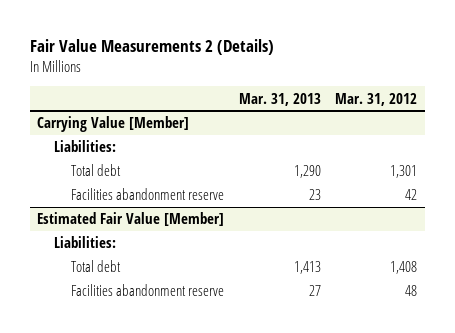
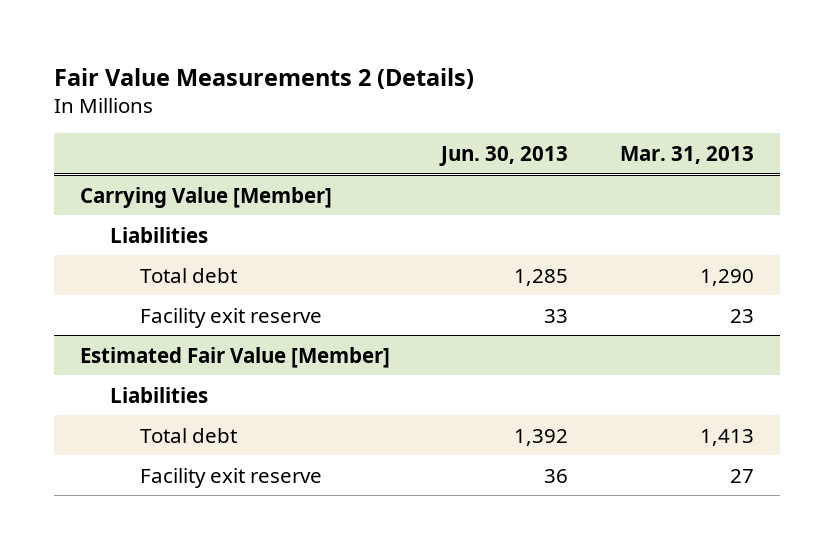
- | Mar. 31, 2013 | Mar. 31, 2012
+ | Jun. 30, 2013 | Mar. 31, 2013
@ Carrying Value [Member]
- Liabilities:
+ Liabilities
- Facilities abandonment reserve | 23 | 42
+ Facility exit reserve | 33 | 23
@ Estimated Fair Value [Member]
- Liabilities:
+ Liabilities
- Facilities abandonment reserve | 27 | 48
+ Facility exit reserve | 36 | 27

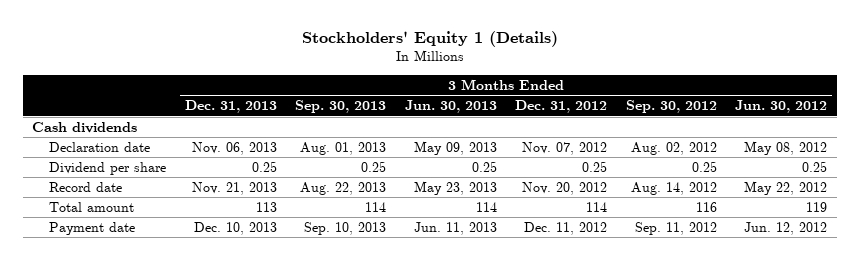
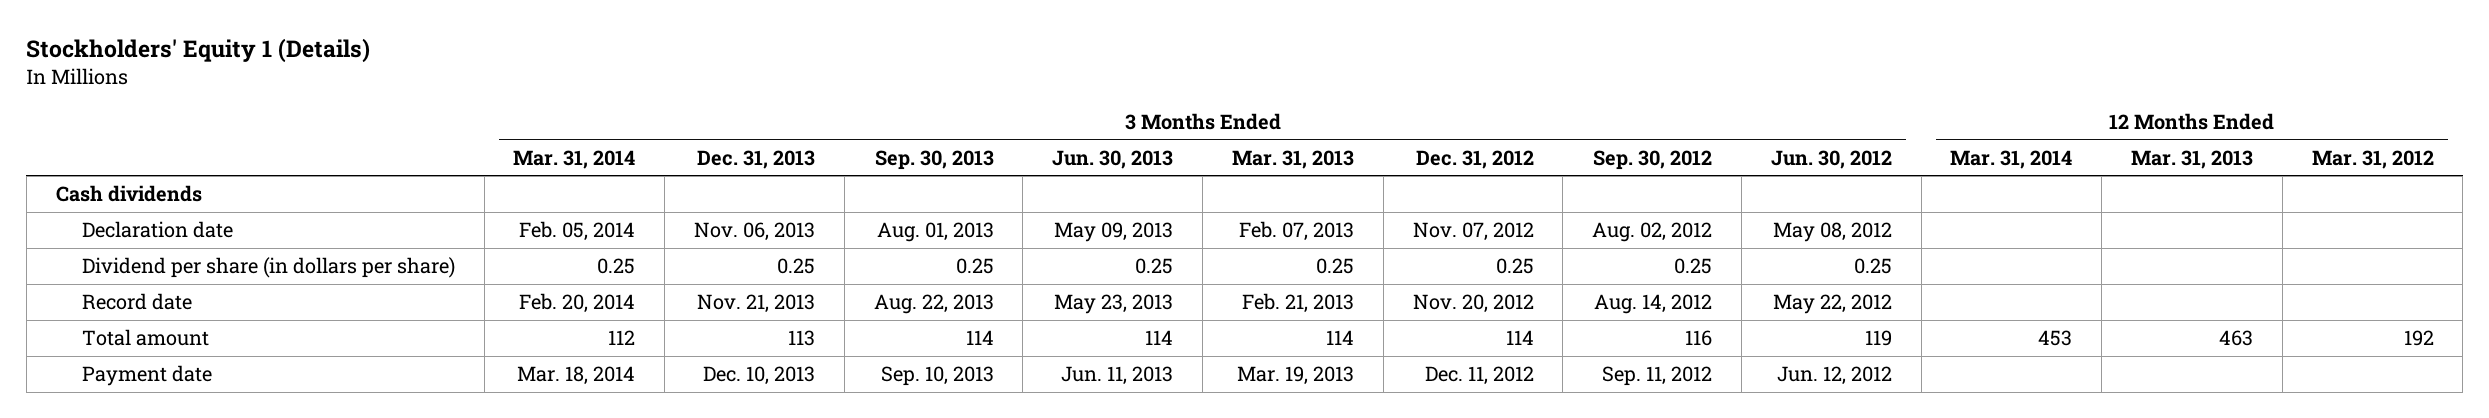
- | 3 Months Ended Dec. 31, 2013 | 3 Months Ended Sep. 30, 2013 | 3 Months Ended Jun. 30, 2013 | 3 Months Ended Dec. 31, 2012 | 3 Months Ended Sep. 30, 2012 | 3 Months Ended Jun. 30, 2012
+ | 3 Months Ended Mar. 31, 2014 | 3 Months Ended Dec. 31, 2013 | 3 Months Ended Sep. 30, 2013 | 3 Months Ended Jun. 30, 2013 | 3 Months Ended Mar. 31, 2013 | 3 Months Ended Dec. 31, 2012 | 3 Months Ended Sep. 30, 2012 | 3 Months Ended Jun. 30, 2012 | 12 Months Ended Mar. 31, 2014 | 12 Months Ended Mar. 31, 2013 | 12 Months Ended Mar. 31, 2012
- Dividend per share | 0.25 | 0.25 | 0.25 | 0.25 | 0.25 | 0.25
+ Dividend per share (in dollars per share) | 0.25 | 0.25 | 0.25 | 0.25 | 0.25 | 0.25 | 0.25 | 0.25 | | |

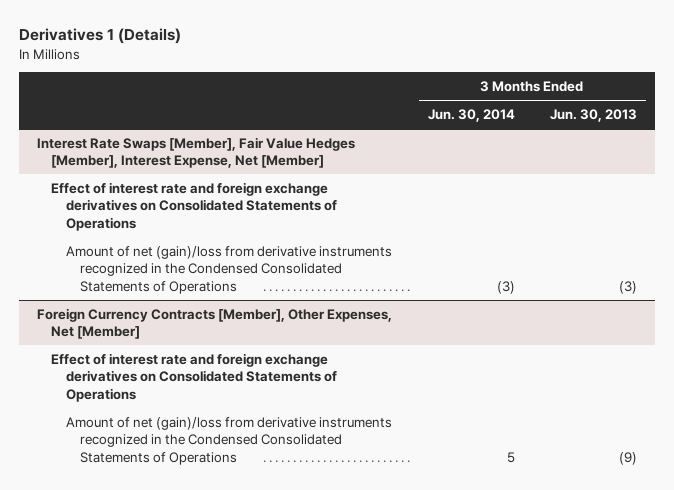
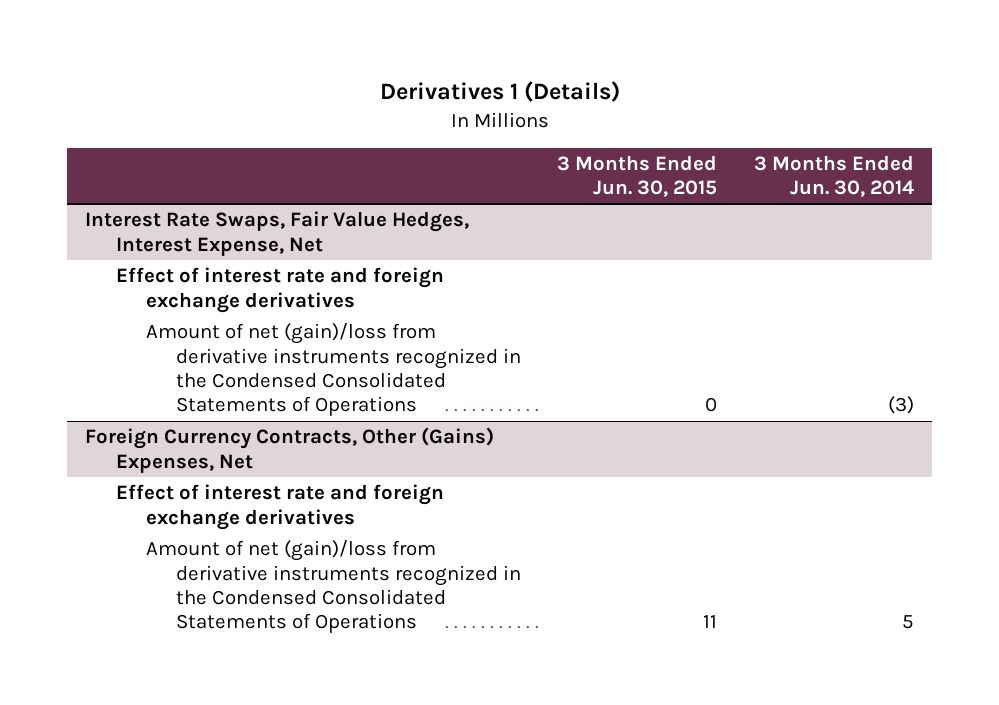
- | 3 Months Ended Jun. 30, 2014 | 3 Months Ended Jun. 30, 2013
+ | 3 Months Ended Jun. 30, 2015 | 3 Months Ended Jun. 30, 2014
- Interest Rate Swaps [Member], Fair Value Hedges [Member], Interest Expense, Net [Member]
- Effect of interest rate and foreign exchange derivatives on Consolidated Statements of Operations
+ Interest Rate Swaps, Fair Value Hedges, Interest Expense, Net
+ Effect of interest rate and foreign exchange derivatives
- Foreign Currency Contracts [Member], Other Expenses, Net [Member]
- Effect of interest rate and foreign exchange derivatives on Consolidated Statements of Operations
+ Foreign Currency Contracts, Other (Gains) Expenses, Net
+ Effect of interest rate and foreign exchange derivatives

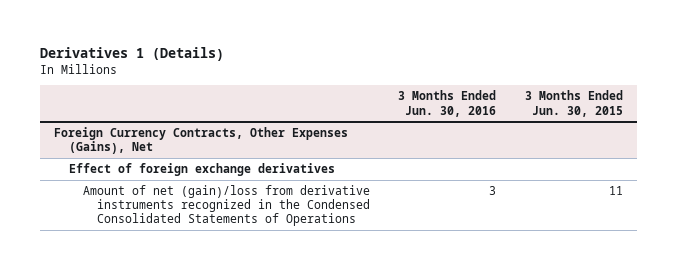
- | 3 Months Ended Jun. 30, 2015 | 3 Months Ended Jun. 30, 2014
+ | 3 Months Ended Jun. 30, 2016 | 3 Months Ended Jun. 30, 2015
- Interest Rate Swaps, Fair Value Hedges, Interest Expense, Net
- Effect of interest rate and foreign exchange derivatives
- Amount of net (gain)/loss from derivative instruments recognized in the Condensed Consolidated Statements of Operations | 0 | (3)
- Foreign Currency Contracts, Other (Gains) Expenses, Net
- Effect of interest rate and foreign exchange derivatives
+ Foreign Currency Contracts, Other Expenses (Gains), Net
+ Effect of foreign exchange derivatives

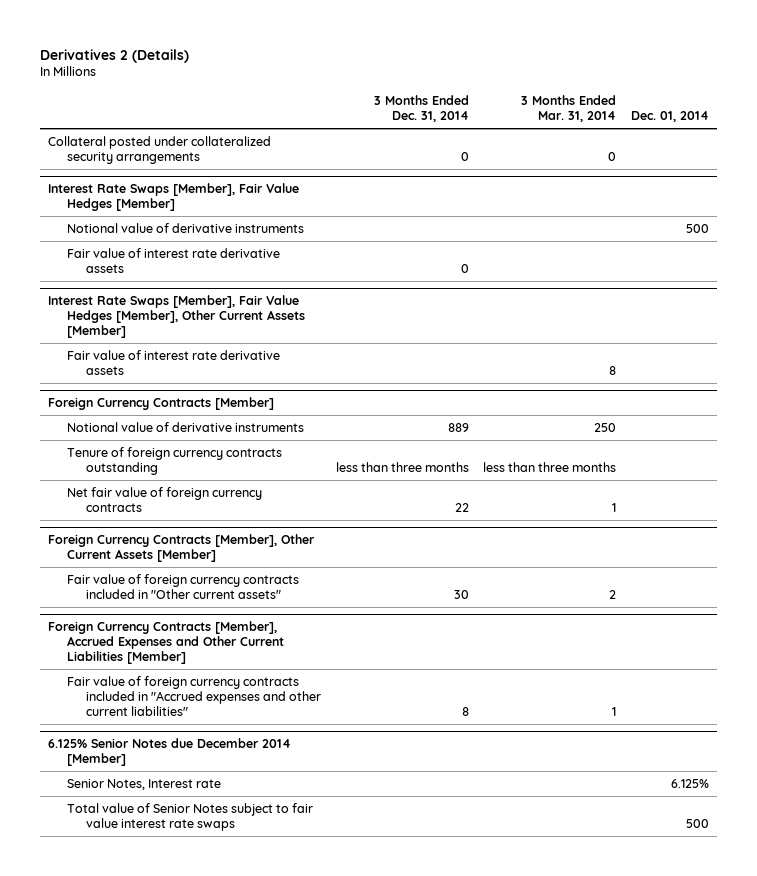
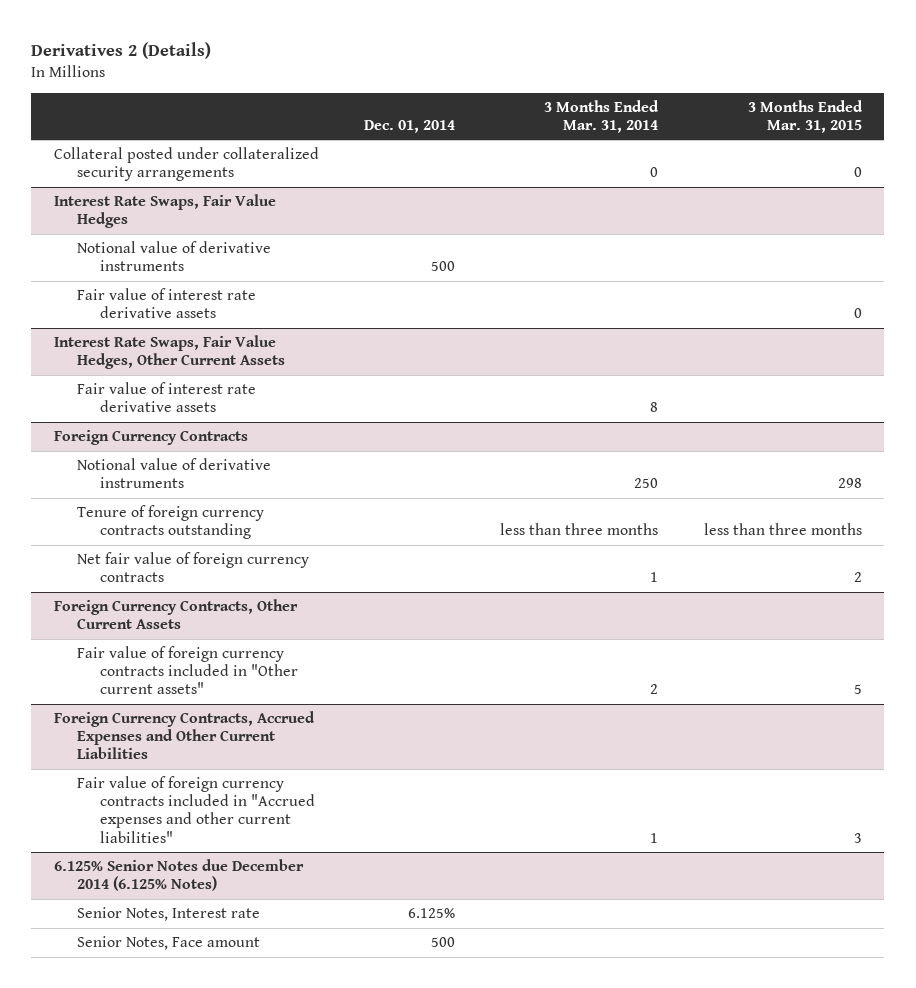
- | 3 Months Ended Dec. 31, 2014 | 3 Months Ended Mar. 31, 2014 | Dec. 01, 2014
+ | Dec. 01, 2014 | 3 Months Ended Mar. 31, 2014 | 3 Months Ended Mar. 31, 2015
- Interest Rate Swaps [Member], Fair Value Hedges [Member]
+ Interest Rate Swaps, Fair Value Hedges
- Interest Rate Swaps [Member], Fair Value Hedges [Member], Other Current Assets [Member]
+ Interest Rate Swaps, Fair Value Hedges, Other Current Assets
- Foreign Currency Contracts [Member]
+ Foreign Currency Contracts
- Foreign Currency Contracts [Member], Other Current Assets [Member]
+ Foreign Currency Contracts, Other Current Assets
- Foreign Currency Contracts [Member], Accrued Expenses and Other Current Liabilities [Member]
+ Foreign Currency Contracts, Accrued Expenses and Other Current Liabilities
- 6.125% Senior Notes due December 2014 [Member]
+ 6.125% Senior Notes due December 2014 (6.125% Notes)
- Total value of Senior Notes subject to fair value interest rate swaps | | | 500
+ Senior Notes, Face amount | 500 | |

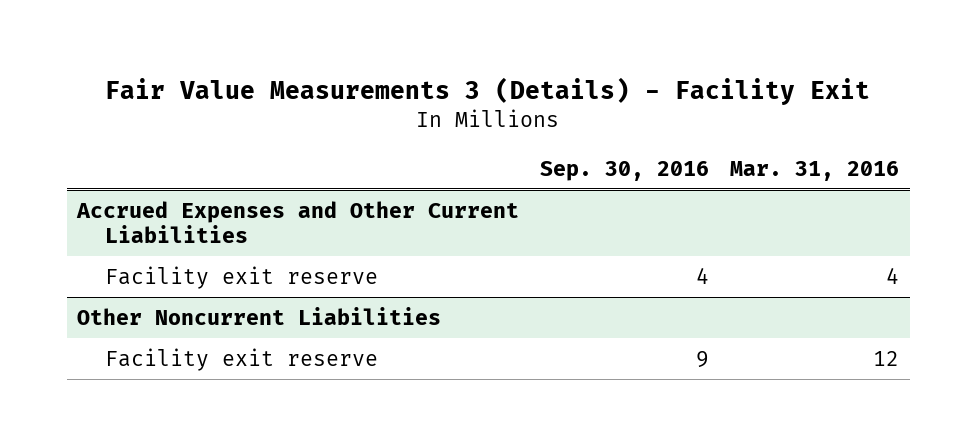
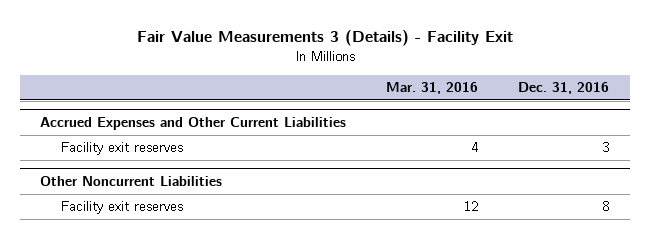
- | Sep. 30, 2016 | Mar. 31, 2016
+ | Mar. 31, 2016 | Dec. 31, 2016
@ Accrued Expenses and Other Current Liabilities
- Facility exit reserve | 4 | 4
+ Facility exit reserves | 4 | 3
@ Other Noncurrent Liabilities
- Facility exit reserve | 9 | 12
+ Facility exit reserves | 12 | 8

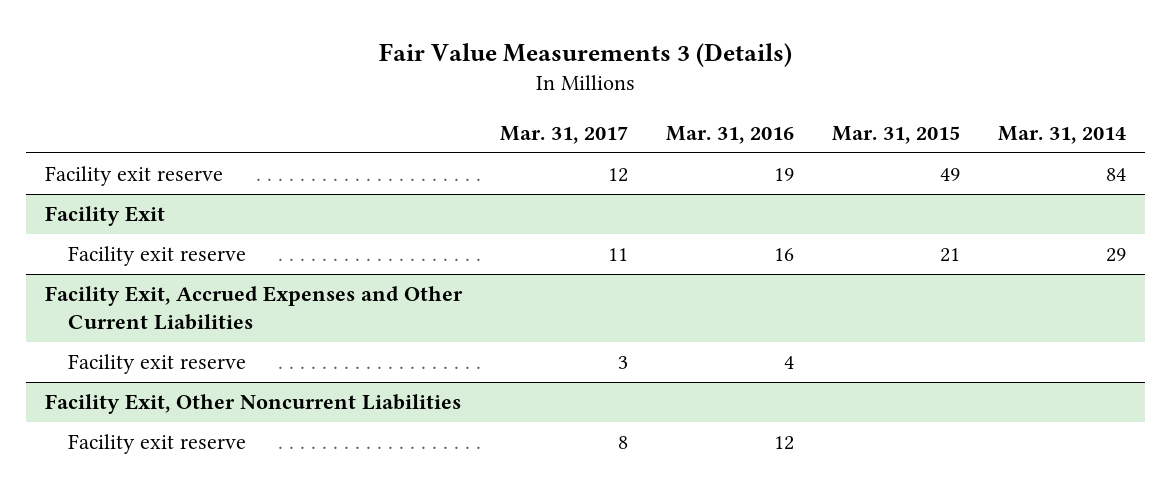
- Fair Value Measurements 3 (Details) - Facility Exit
+ Fair Value Measurements 3 (Details)
- | Mar. 31, 2016 | Dec. 31, 2016
+ | Mar. 31, 2017 | Mar. 31, 2016 | Mar. 31, 2015 | Mar. 31, 2014
- Accrued Expenses and Other Current Liabilities
- Facility exit reserves | 4 | 3
- Other Noncurrent Liabilities
- Facility exit reserves | 12 | 8
+ Facility exit reserve | 12 | 19 | 49 | 84
+ Facility Exit
+ Facility exit reserve | 11 | 16 | 21 | 29
+ Facility Exit, Accrued Expenses and Other Current Liabilities
+ Facility exit reserve | 3 | 4 | |
+ Facility Exit, Other Noncurrent Liabilities
+ Facility exit reserve | 8 | 12 | |

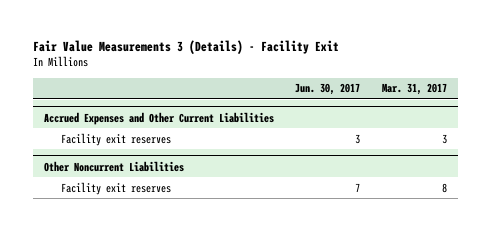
- Fair Value Measurements 3 (Details)
+ Fair Value Measurements 3 (Details) - Facility Exit
- | Mar. 31, 2017 | Mar. 31, 2016 | Mar. 31, 2015 | Mar. 31, 2014
+ | Jun. 30, 2017 | Mar. 31, 2017
- Facility exit reserve | 12 | 19 | 49 | 84
- Facility Exit
- Facility exit reserve | 11 | 16 | 21 | 29
- Facility Exit, Accrued Expenses and Other Current Liabilities
- Facility exit reserve | 3 | 4 | |
- Facility Exit, Other Noncurrent Liabilities
- Facility exit reserve | 8 | 12 | |
+ Accrued Expenses and Other Current Liabilities
+ Facility exit reserves | 3 | 3
+ Other Noncurrent Liabilities
+ Facility exit reserves | 7 | 8

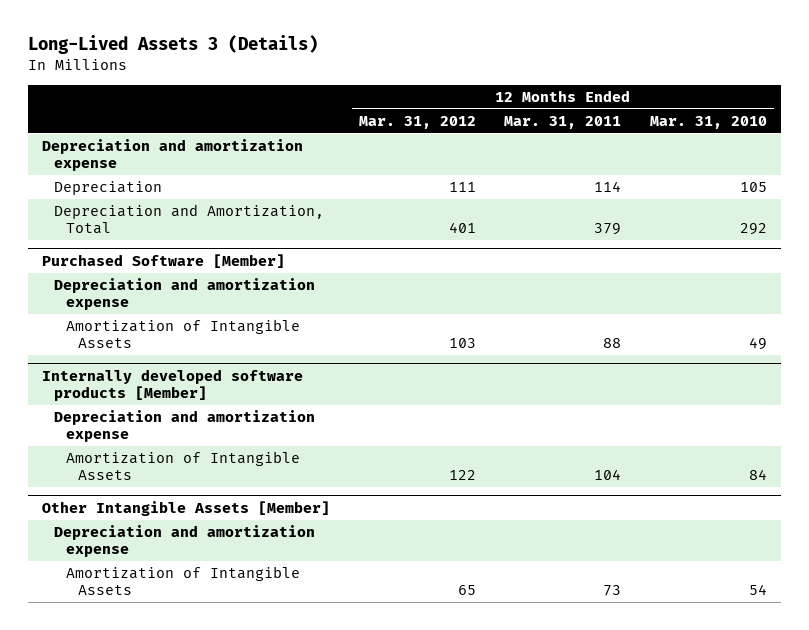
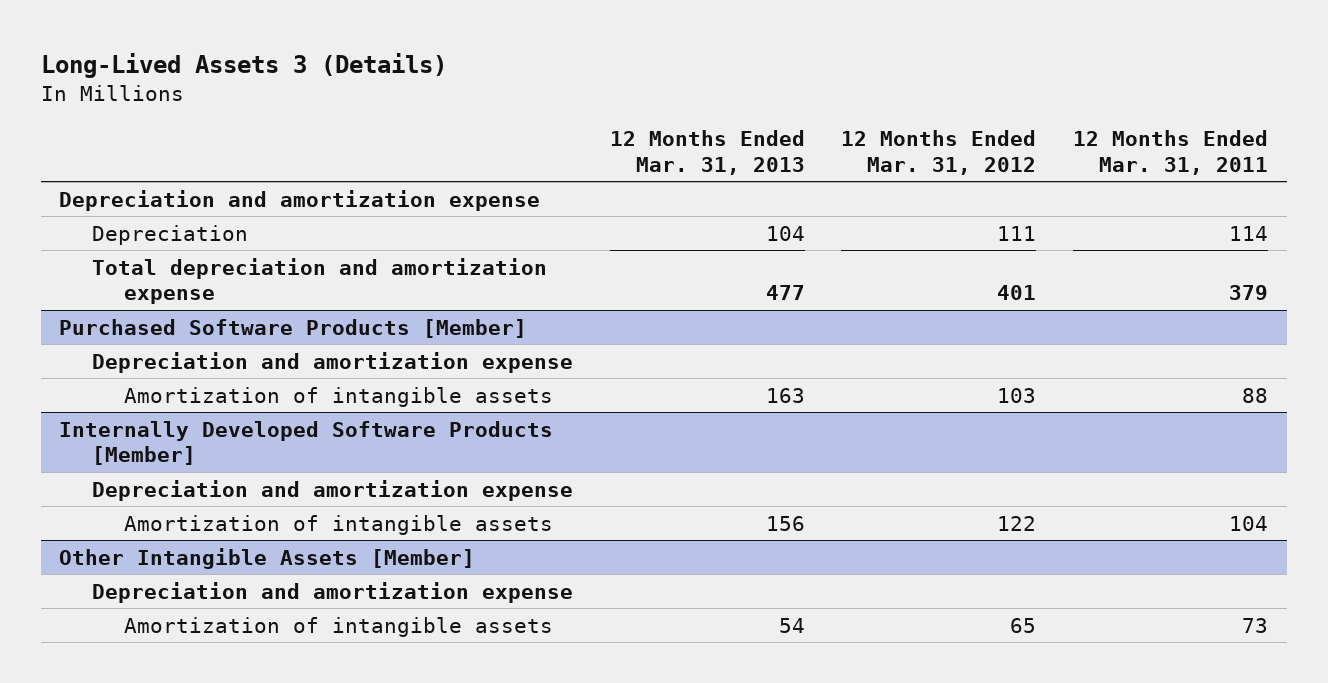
- | 12 Months Ended Mar. 31, 2012 | 12 Months Ended Mar. 31, 2011 | 12 Months Ended Mar. 31, 2010
+ | 12 Months Ended Mar. 31, 2013 | 12 Months Ended Mar. 31, 2012 | 12 Months Ended Mar. 31, 2011
- Depreciation and Amortization, Total | 401 | 379 | 292
- Purchased Software [Member]
+ Total depreciation and amortization expense | 477 | 401 | 379
+ Purchased Software Products [Member]
- Amortization of Intangible Assets | 103 | 88 | 49
- Internally developed software products [Member]
+ Amortization of intangible assets | 163 | 103 | 88
+ Internally Developed Software Products [Member]
- Amortization of Intangible Assets | 122 | 104 | 84
+ Amortization of intangible assets | 156 | 122 | 104
@ Other Intangible Assets [Member]
- Amortization of Intangible Assets | 65 | 73 | 54
+ Amortization of intangible assets | 54 | 65 | 73

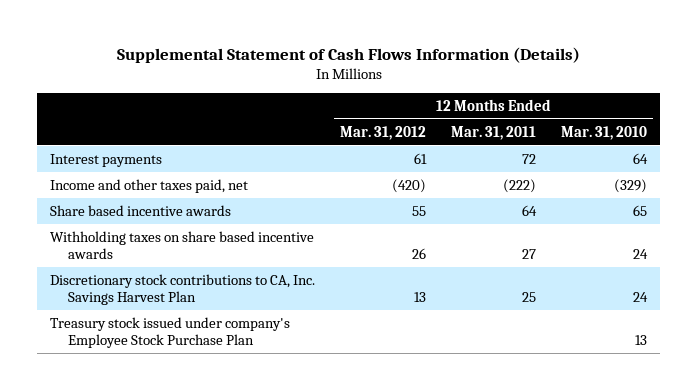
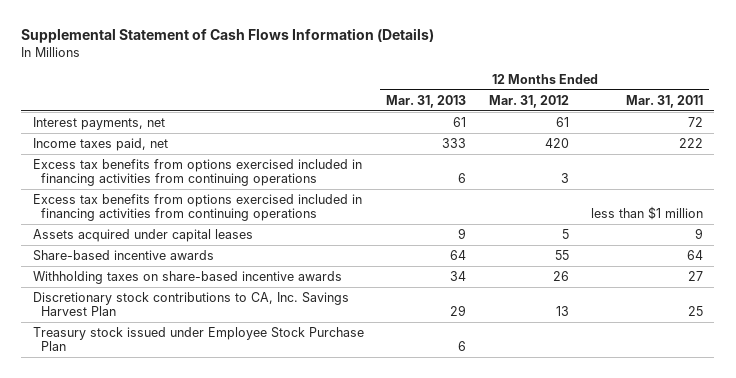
- | 12 Months Ended Mar. 31, 2012 | 12 Months Ended Mar. 31, 2011 | 12 Months Ended Mar. 31, 2010
+ | 12 Months Ended Mar. 31, 2013 | 12 Months Ended Mar. 31, 2012 | 12 Months Ended Mar. 31, 2011
- Interest payments | 61 | 72 | 64
- Income and other taxes paid, net | (420) | (222) | (329)
- Share based incentive awards | 55 | 64 | 65
- Withholding taxes on share based incentive awards | 26 | 27 | 24
+ Interest payments, net | 61 | 61 | 72
+ Income taxes paid, net | 333 | 420 | 222
+ Excess tax benefits from options exercised included in financing activities from continuing operations | 6 | 3 |
+ Excess tax benefits from options exercised included in financing activities from continuing operations | | | less than $1 million
+ Assets acquired under capital leases | 9 | 5 | 9
+ Share-based incentive awards | 64 | 55 | 64
+ Withholding taxes on share-based incentive awards | 34 | 26 | 27
- Treasury stock issued under company's Employee Stock Purchase Plan | | | 13
+ Treasury stock issued under Employee Stock Purchase Plan | 6 | |

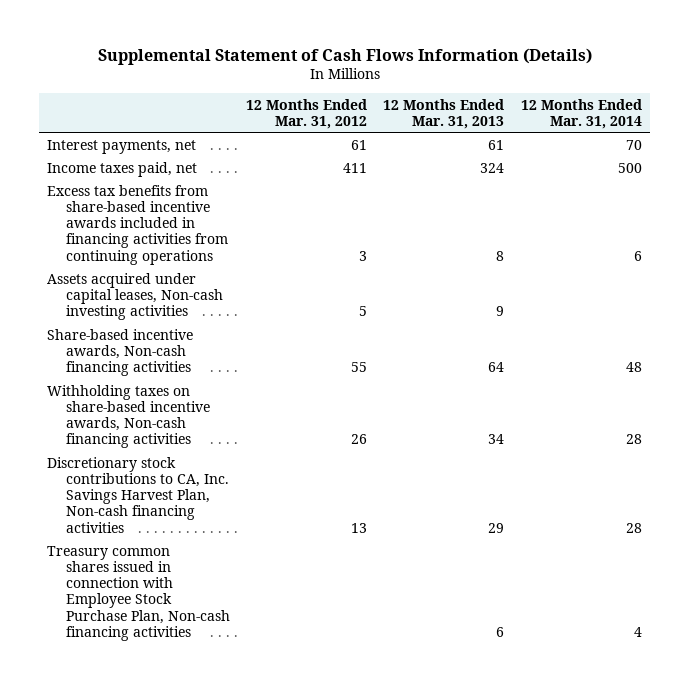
- | 12 Months Ended Mar. 31, 2013 | 12 Months Ended Mar. 31, 2012 | 12 Months Ended Mar. 31, 2011
+ | 12 Months Ended Mar. 31, 2012 | 12 Months Ended Mar. 31, 2013 | 12 Months Ended Mar. 31, 2014
- Income taxes paid, net | 333 | 420 | 222
- Excess tax benefits from options exercised included in financing activities from continuing operations | 6 | 3 |
- Excess tax benefits from options exercised included in financing activities from continuing operations | | | less than $1 million
- Assets acquired under capital leases | 9 | 5 | 9
- Share-based incentive awards | 64 | 55 | 64
- Withholding taxes on share-based incentive awards | 34 | 26 | 27
- Discretionary stock contributions to CA, Inc. Savings Harvest Plan | 29 | 13 | 25
- Treasury stock issued under Employee Stock Purchase Plan | 6 | |
+ Income taxes paid, net | 411 | 324 | 500
+ Excess tax benefits from share-based incentive awards included in financing activities from continuing operations | 3 | 8 | 6
+ Assets acquired under capital leases, Non-cash investing activities | 5 | 9 |
+ Share-based incentive awards, Non-cash financing activities | 55 | 64 | 48
+ Withholding taxes on share-based incentive awards, Non-cash financing activities | 26 | 34 | 28
+ Discretionary stock contributions to CA, Inc. Savings Harvest Plan, Non-cash financing activities | 13 | 29 | 28
+ Treasury common shares issued in connection with Employee Stock Purchase Plan, Non-cash financing activities | | 6 | 4

